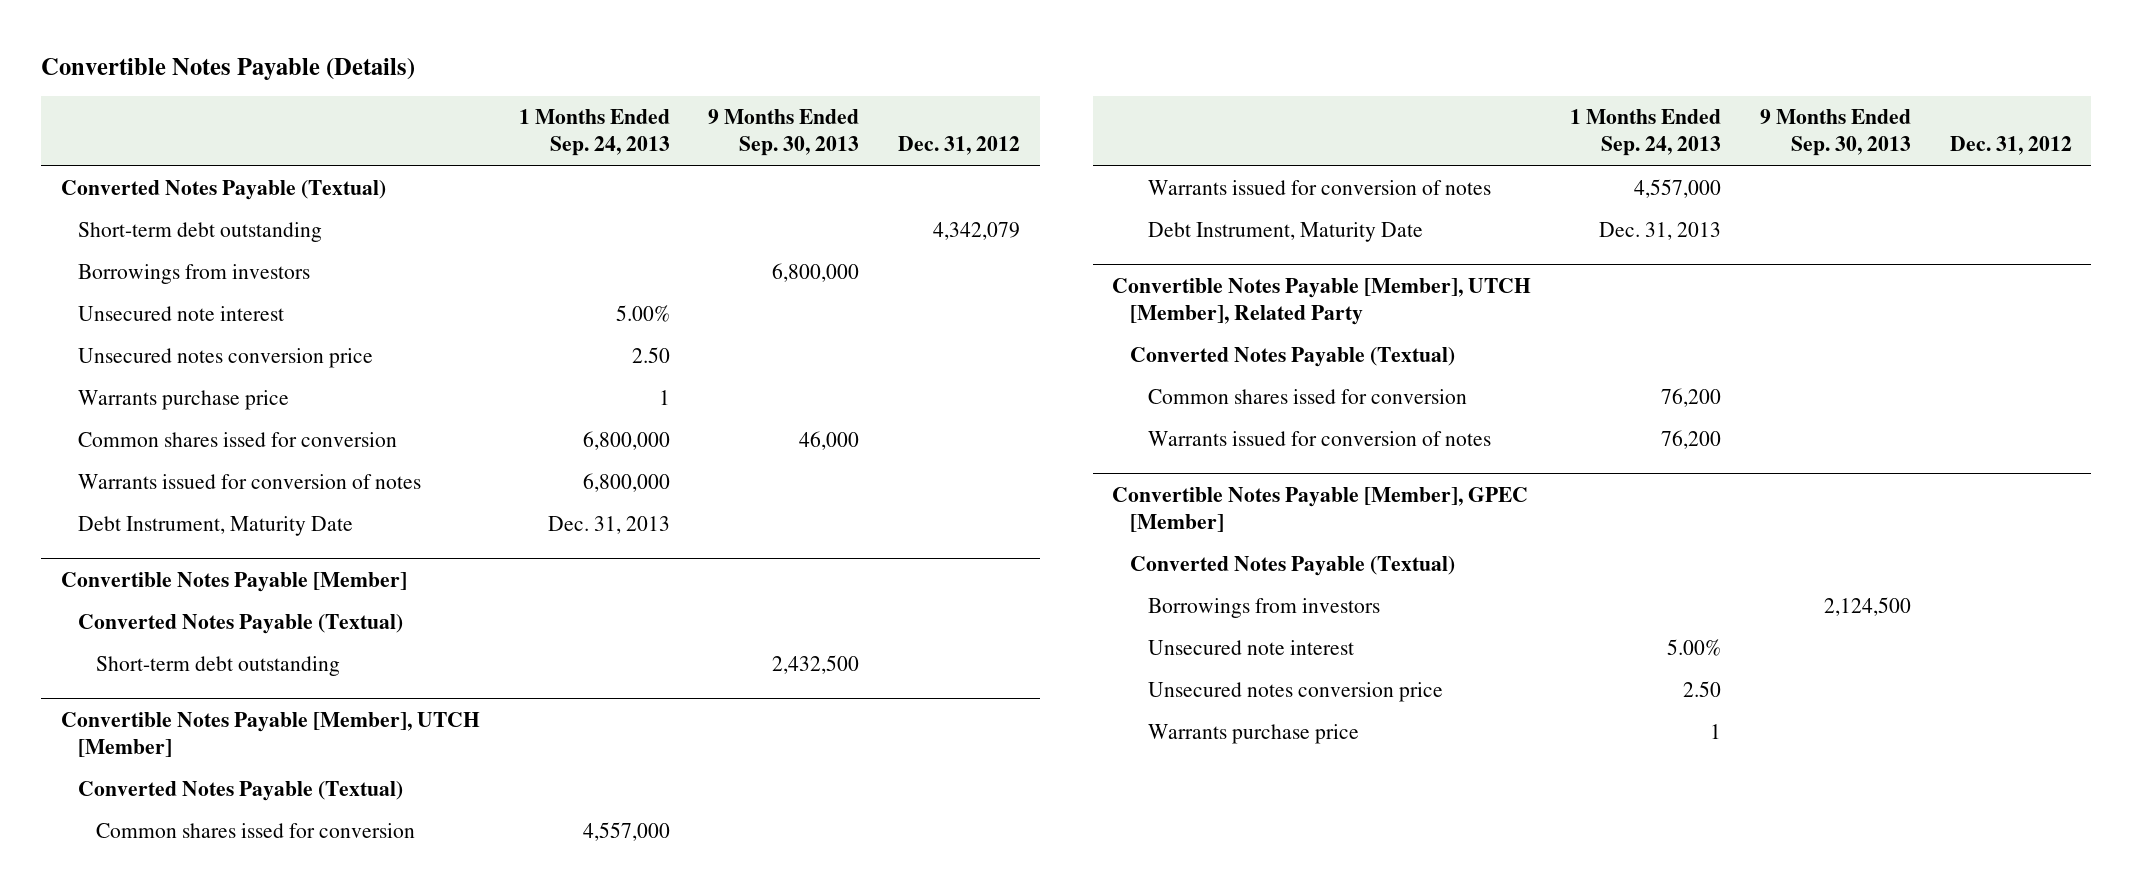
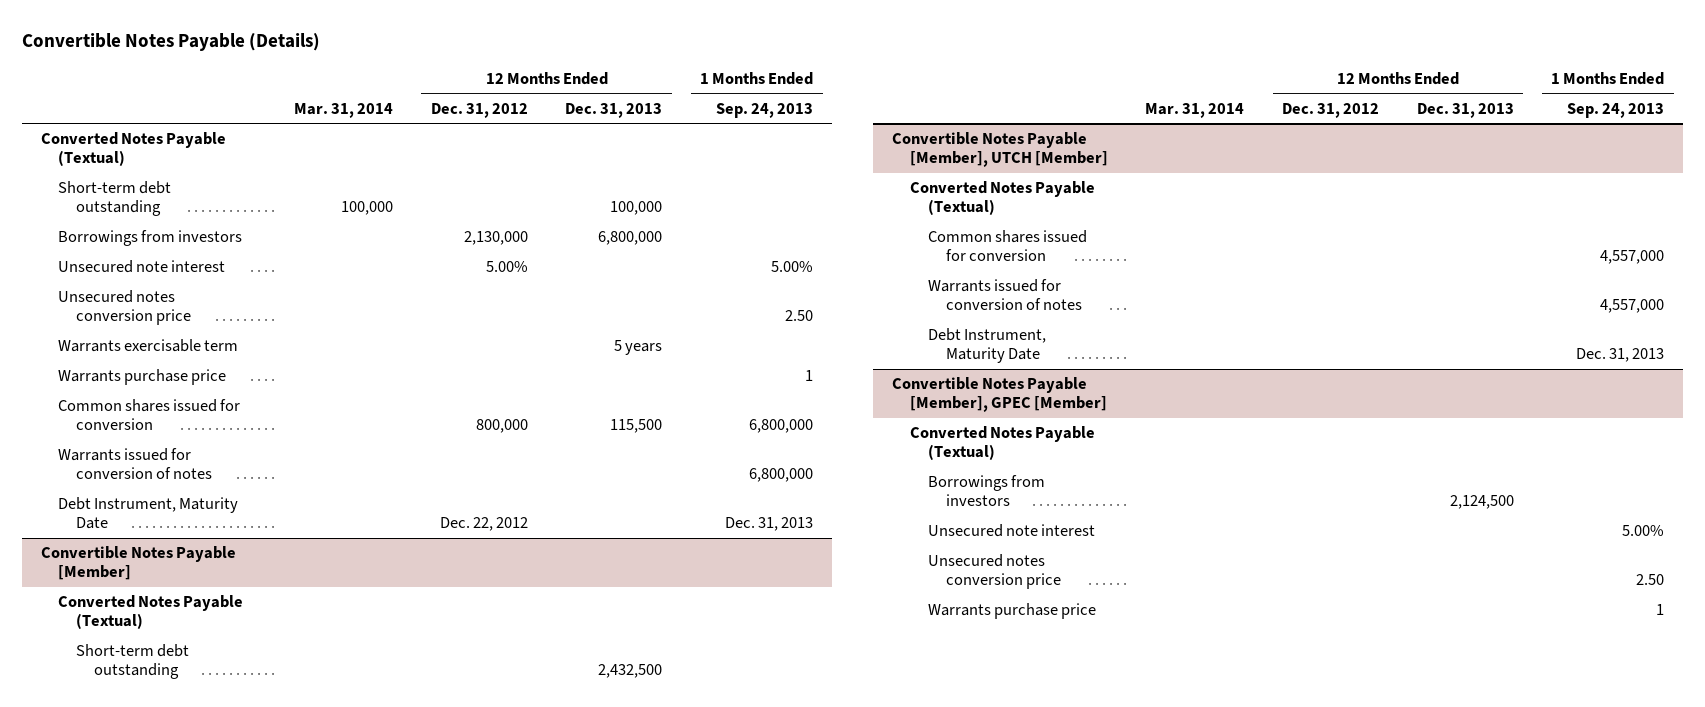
- | 1 Months Ended Sep. 24, 2013 | 9 Months Ended Sep. 30, 2013 | Dec. 31, 2012
+ | Mar. 31, 2014 | 12 Months Ended Dec. 31, 2012 | 12 Months Ended Dec. 31, 2013 | 1 Months Ended Sep. 24, 2013
+ Warrants exercisable term | | | 5 years |
- Common shares issed for conversion | 6,800,000 | 46,000 |
+ Common shares issued for conversion | | 800,000 | 115,500 | 6,800,000
@ Convertible Notes Payable [Member], UTCH [Member]
- Common shares issed for conversion | 4,557,000 | |
+ Common shares issued for conversion | | | | 4,557,000
- Convertible Notes Payable [Member], UTCH [Member], Related Party
- Converted Notes Payable (Textual)
- Common shares issed for conversion | 76,200 | |
- Warrants issued for conversion of notes | 76,200 | |

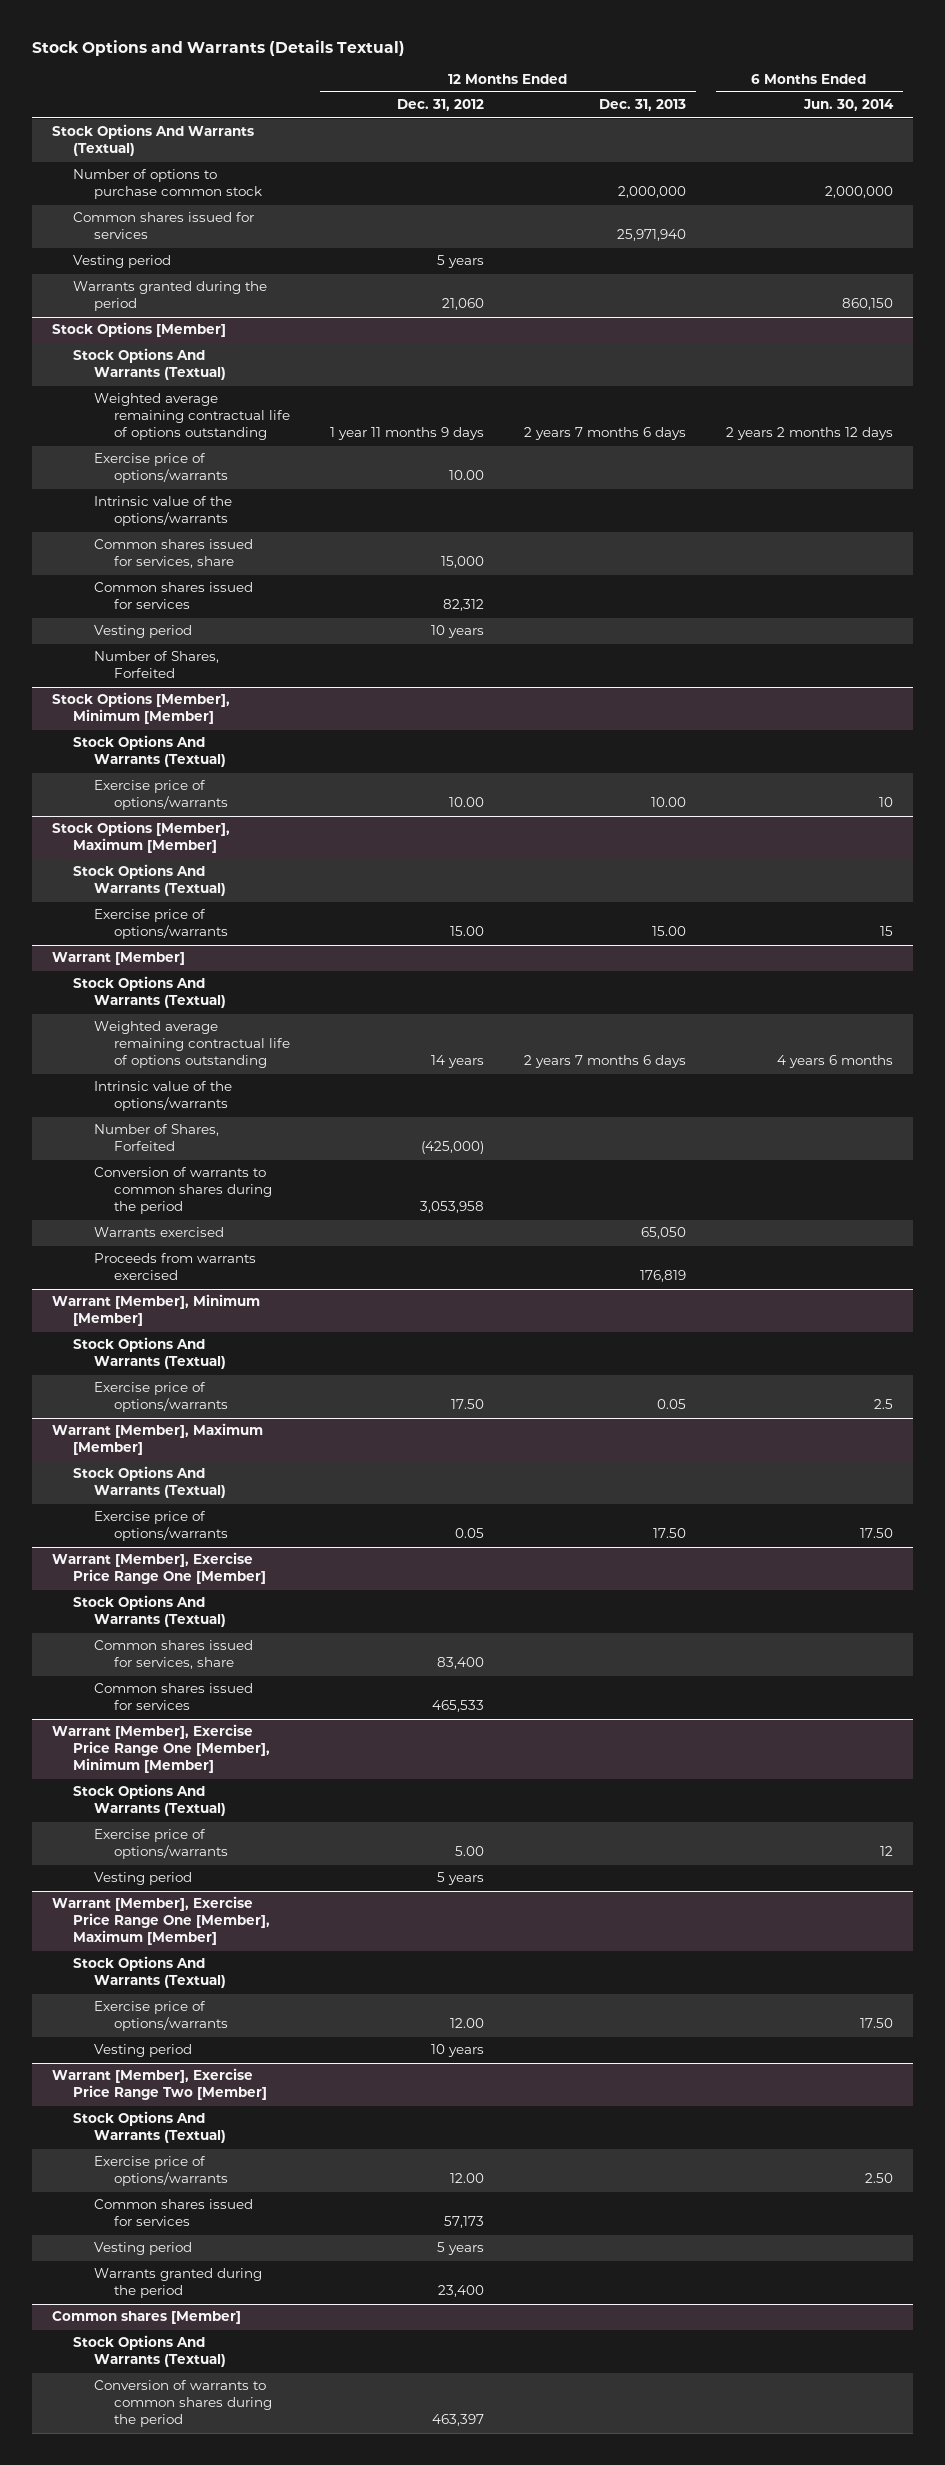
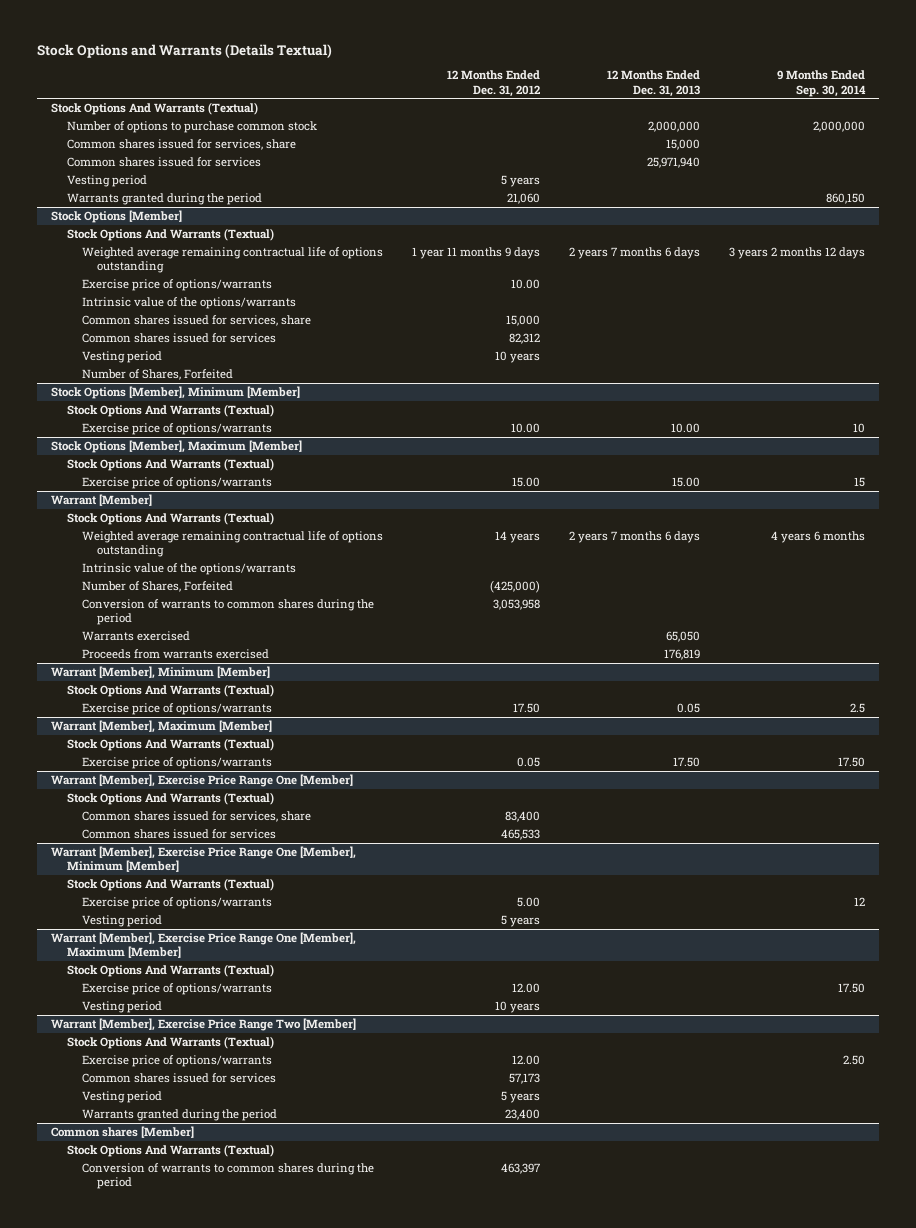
- | 12 Months Ended Dec. 31, 2012 | 12 Months Ended Dec. 31, 2013 | 6 Months Ended Jun. 30, 2014
+ | 12 Months Ended Dec. 31, 2012 | 12 Months Ended Dec. 31, 2013 | 9 Months Ended Sep. 30, 2014
+ Common shares issued for services, share | | 15,000 |

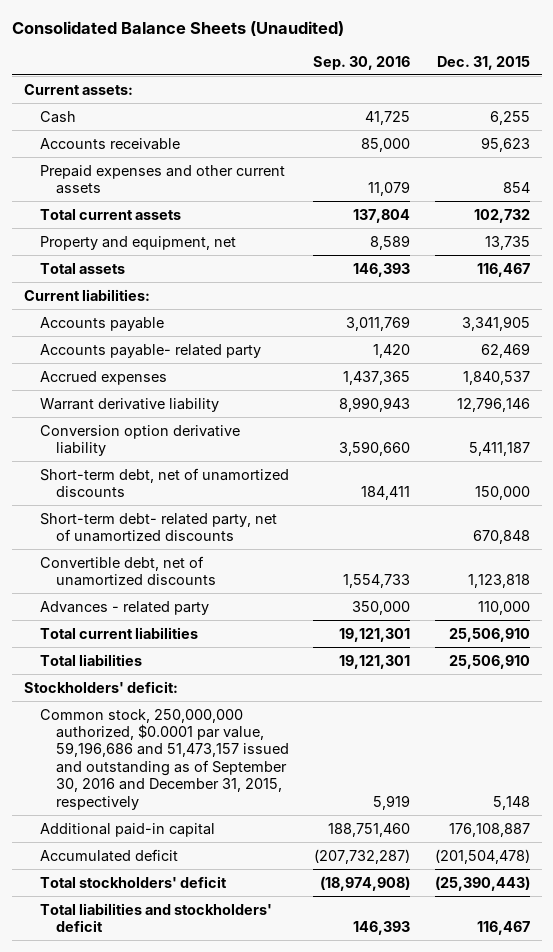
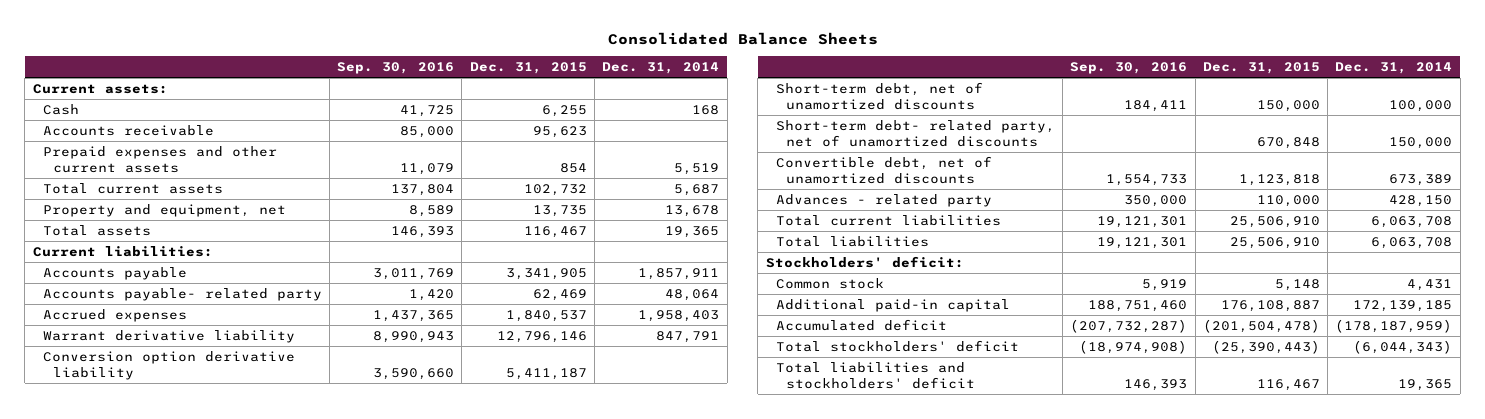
- Consolidated Balance Sheets (Unaudited)
+ Consolidated Balance Sheets
- | Sep. 30, 2016 | Dec. 31, 2015
+ | Sep. 30, 2016 | Dec. 31, 2015 | Dec. 31, 2014
- Common stock, 250,000,000 authorized, $0.0001 par value, 59,196,686 and 51,473,157 issued and outstanding as of September 30, 2016 and December 31, 2015, respectively | 5,919 | 5,148
+ Common stock | 5,919 | 5,148 | 4,431

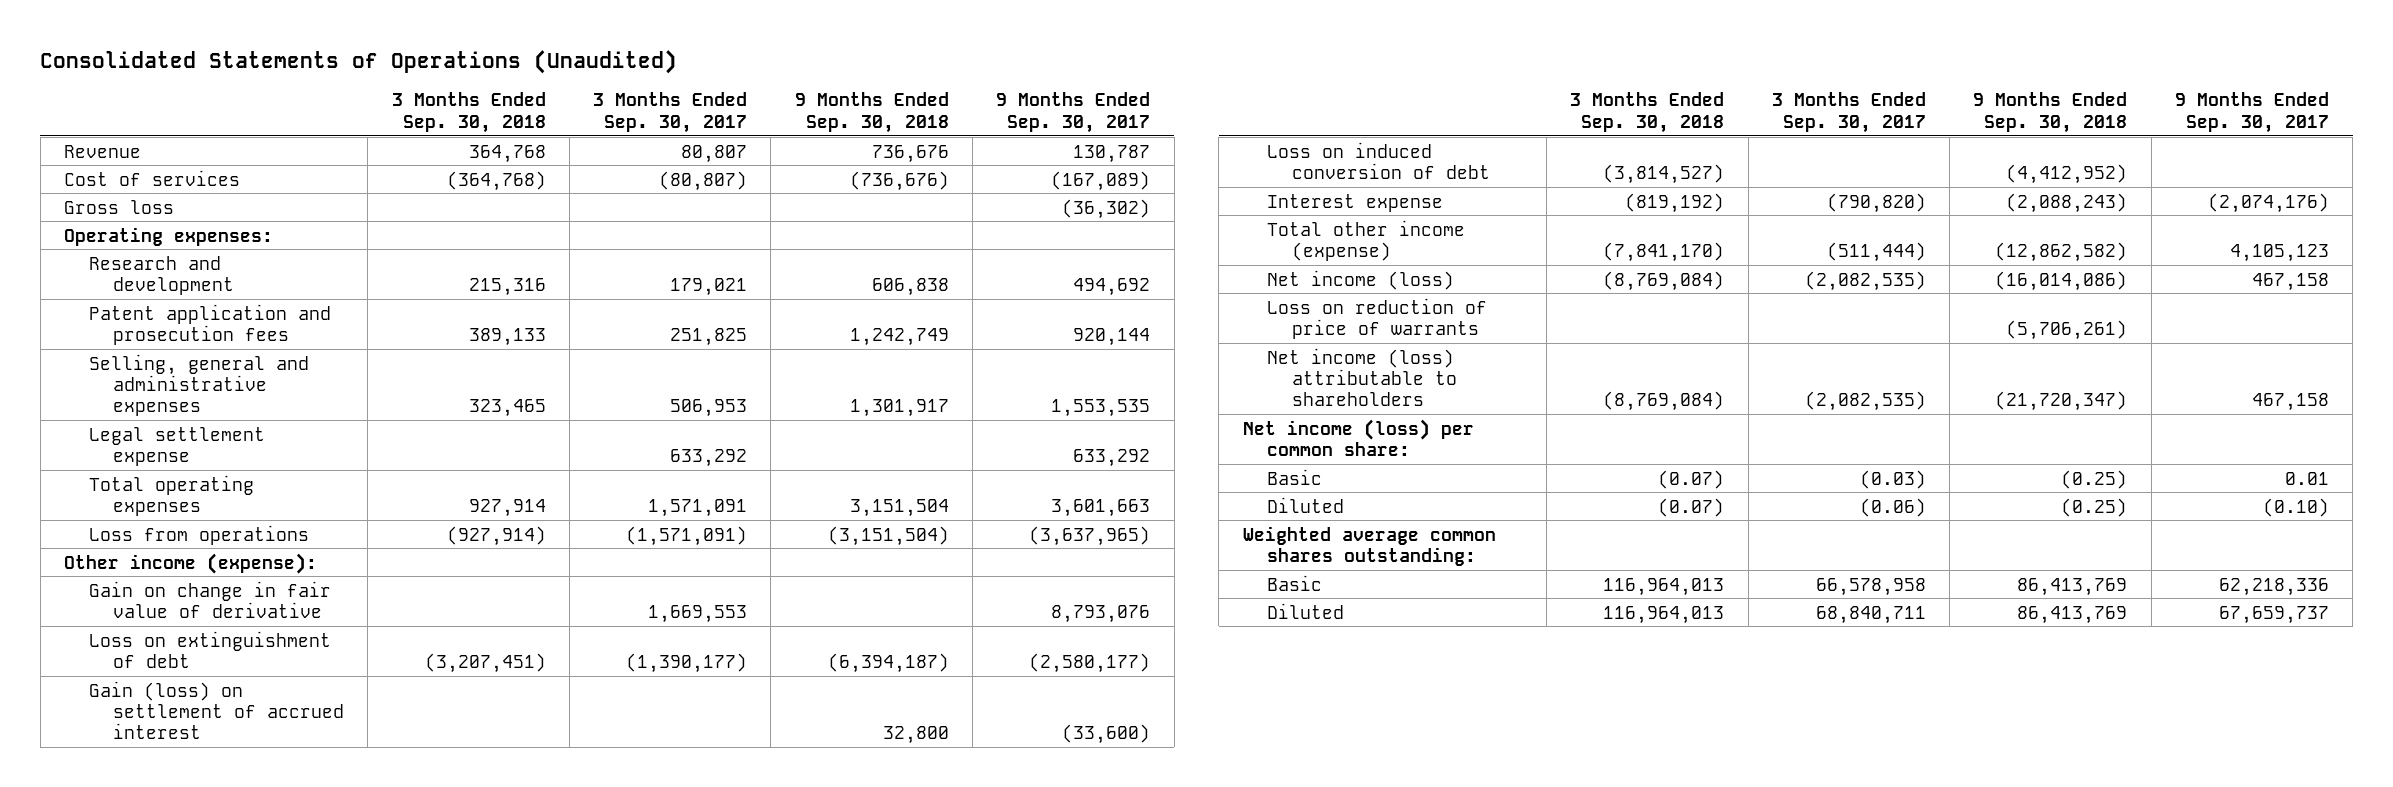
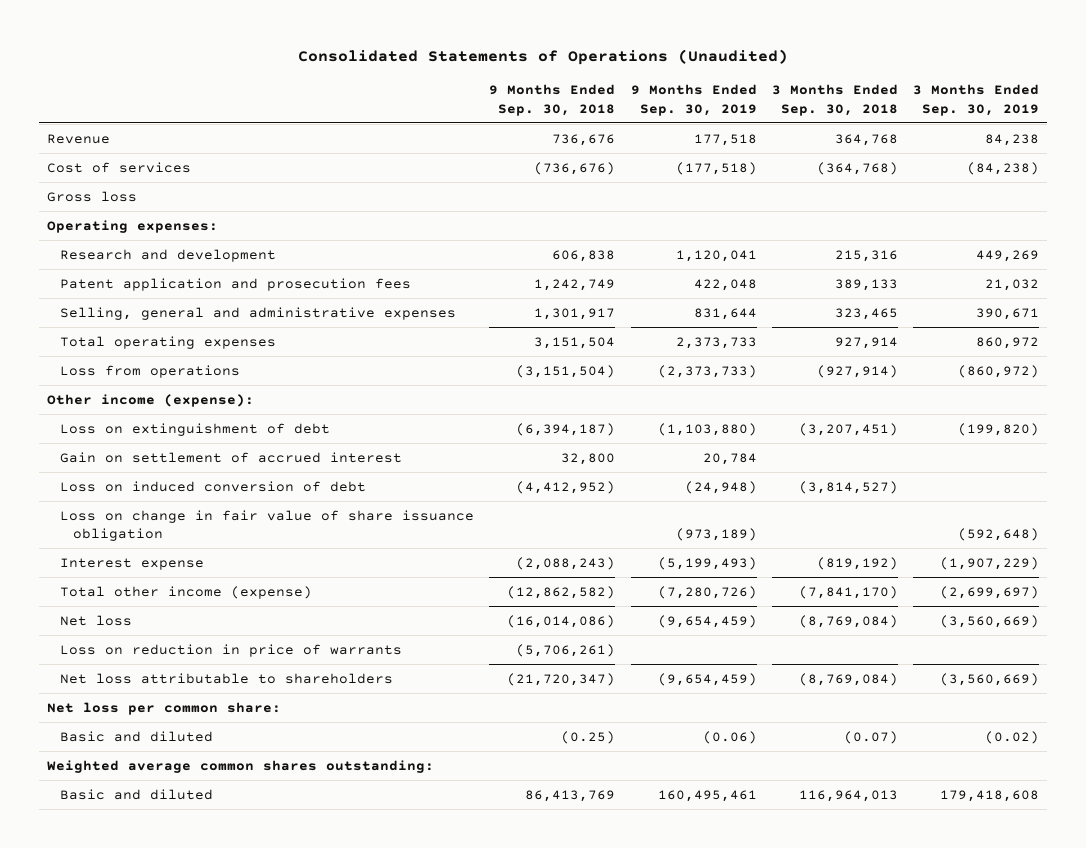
- | 3 Months Ended Sep. 30, 2018 | 3 Months Ended Sep. 30, 2017 | 9 Months Ended Sep. 30, 2018 | 9 Months Ended Sep. 30, 2017
+ | 9 Months Ended Sep. 30, 2018 | 9 Months Ended Sep. 30, 2019 | 3 Months Ended Sep. 30, 2018 | 3 Months Ended Sep. 30, 2019
- Legal settlement expense | | 633,292 | | 633,292
- Gain on change in fair value of derivative | | 1,669,553 | | 8,793,076
- Gain (loss) on settlement of accrued interest | | | 32,800 | (33,600)
+ Gain on settlement of accrued interest | 32,800 | 20,784 | |
+ Loss on change in fair value of share issuance obligation | | (973,189) | | (592,648)
- Net income (loss) | (8,769,084) | (2,082,535) | (16,014,086) | 467,158
- Loss on reduction of price of warrants | | | (5,706,261) |
- Net income (loss) attributable to shareholders | (8,769,084) | (2,082,535) | (21,720,347) | 467,158
- Net income (loss) per common share:
- Basic | (0.07) | (0.03) | (0.25) | 0.01
- Diluted | (0.07) | (0.06) | (0.25) | (0.10)
+ Net loss | (16,014,086) | (9,654,459) | (8,769,084) | (3,560,669)
+ Loss on reduction in price of warrants | (5,706,261) | | |
+ Net loss attributable to shareholders | (21,720,347) | (9,654,459) | (8,769,084) | (3,560,669)
+ Net loss per common share:
+ Basic and diluted | (0.25) | (0.06) | (0.07) | (0.02)
- Basic | 116,964,013 | 66,578,958 | 86,413,769 | 62,218,336
- Diluted | 116,964,013 | 68,840,711 | 86,413,769 | 67,659,737
+ Basic and diluted | 86,413,769 | 160,495,461 | 116,964,013 | 179,418,608

